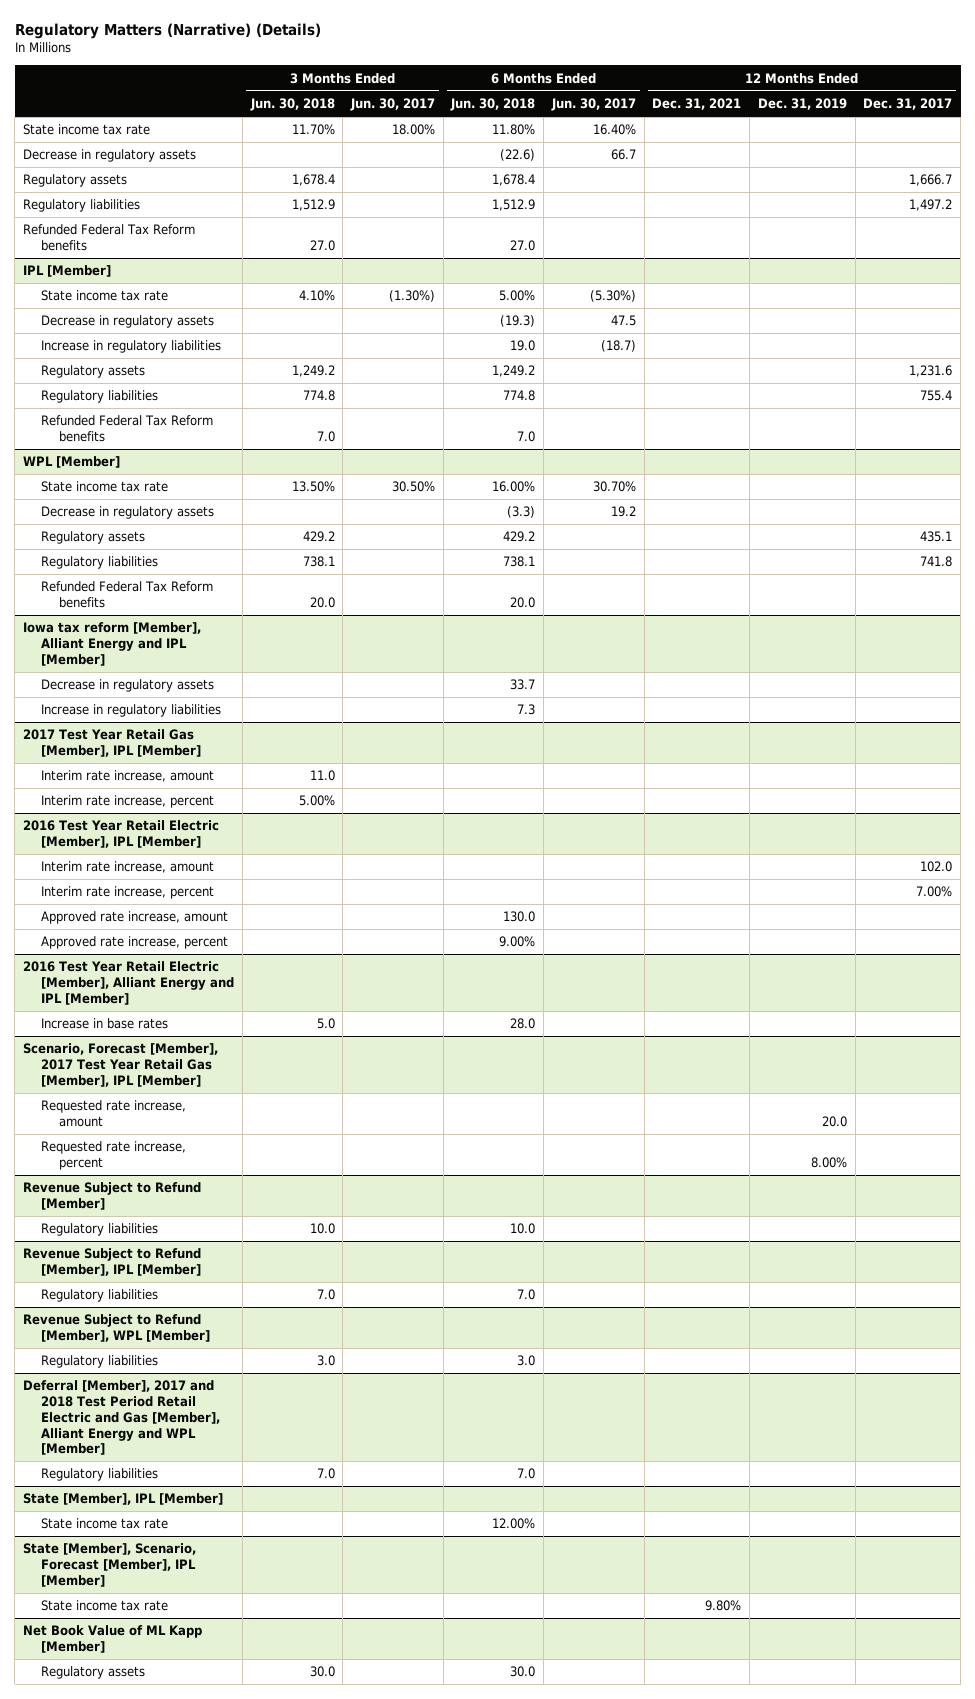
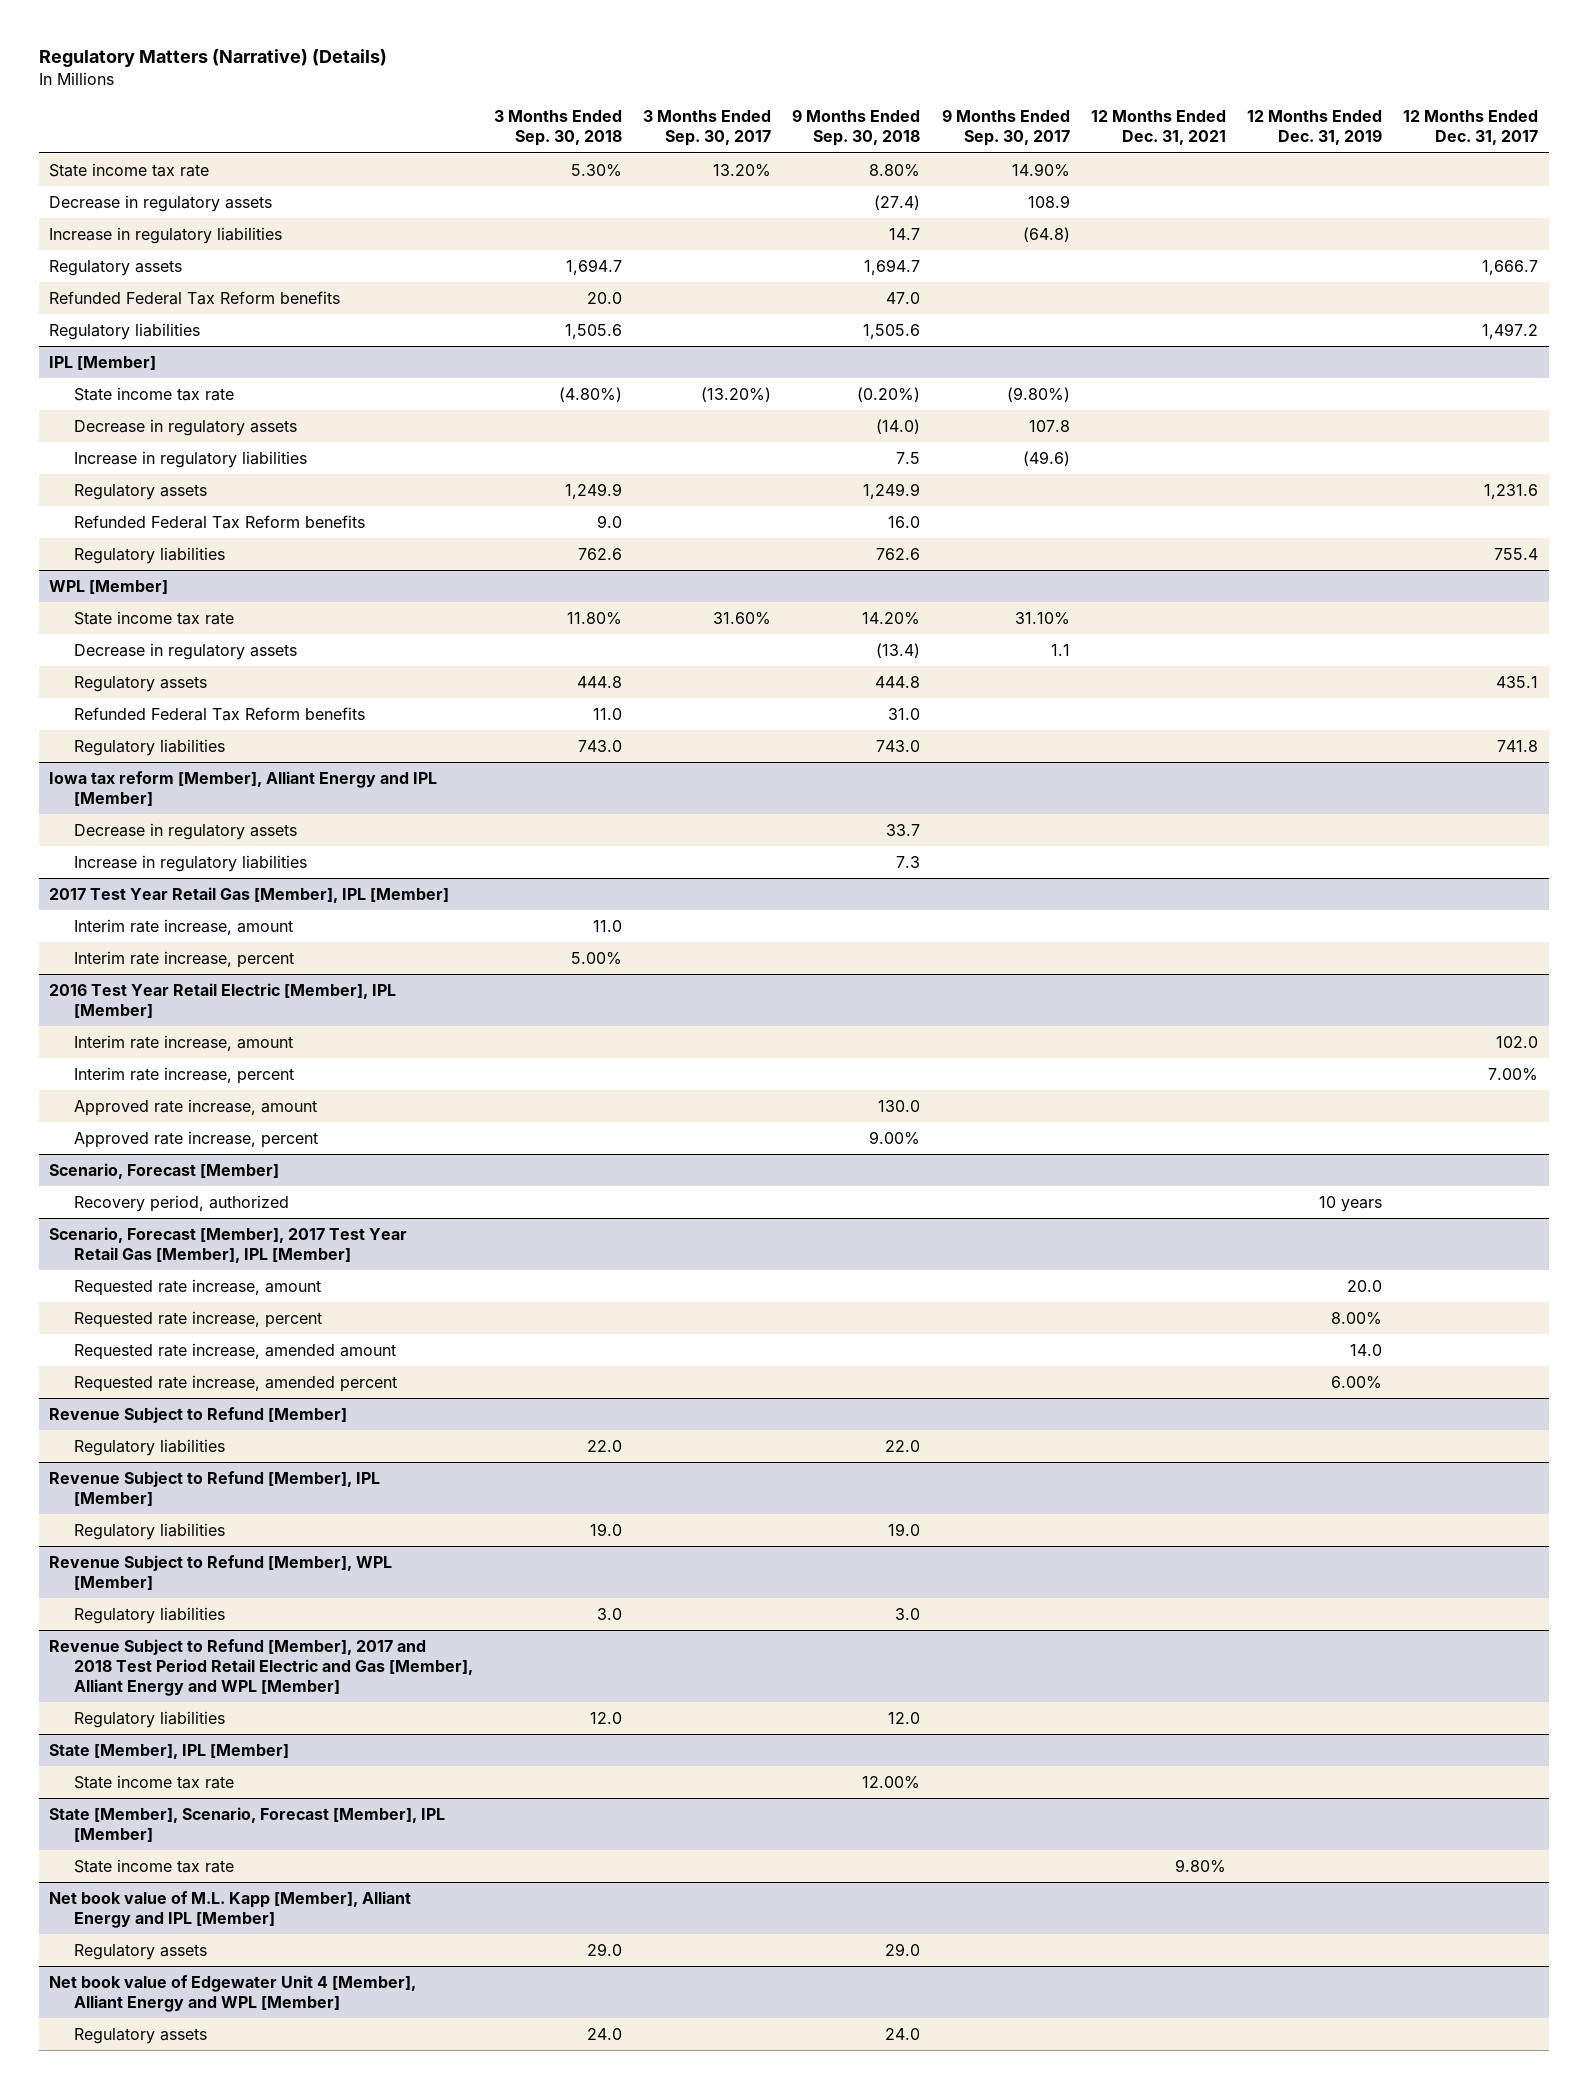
- | 3 Months Ended Jun. 30, 2018 | 3 Months Ended Jun. 30, 2017 | 6 Months Ended Jun. 30, 2018 | 6 Months Ended Jun. 30, 2017 | 12 Months Ended Dec. 31, 2021 | 12 Months Ended Dec. 31, 2019 | 12 Months Ended Dec. 31, 2017
+ | 3 Months Ended Sep. 30, 2018 | 3 Months Ended Sep. 30, 2017 | 9 Months Ended Sep. 30, 2018 | 9 Months Ended Sep. 30, 2017 | 12 Months Ended Dec. 31, 2021 | 12 Months Ended Dec. 31, 2019 | 12 Months Ended Dec. 31, 2017
+ Increase in regulatory liabilities | | | 14.7 | (64.8) | | |
moved down: Regulatory liabilities | 1,505.6 | | 1,505.6 | | | | 1,497.2
@ IPL [Member]
moved down: Regulatory liabilities | 762.6 | | 762.6 | | | | 755.4
@ WPL [Member]
moved down: Regulatory liabilities | 743.0 | | 743.0 | | | | 741.8
- 2016 Test Year Retail Electric [Member], Alliant Energy and IPL [Member]
- Increase in base rates | 5.0 | | 28.0 | | | |
+ Scenario, Forecast [Member]
+ Recovery period, authorized | | | | | | 10 years |
@ Scenario, Forecast [Member], 2017 Test Year Retail Gas [Member], IPL [Member]
+ Requested rate increase, amended amount | | | | | | 14.0 |
+ Requested rate increase, amended percent | | | | | | 6.00% |
- Deferral [Member], 2017 and 2018 Test Period Retail Electric and Gas [Member], Alliant Energy and WPL [Member]
+ Revenue Subject to Refund [Member], 2017 and 2018 Test Period Retail Electric and Gas [Member], Alliant Energy and WPL [Member]
- Net Book Value of ML Kapp [Member]
- Regulatory assets | 30.0 | | 30.0 | | | |
+ Net book value of M.L. Kapp [Member], Alliant Energy and IPL [Member]
+ Regulatory assets | 29.0 | | 29.0 | | | |
+ Net book value of Edgewater Unit 4 [Member], Alliant Energy and WPL [Member]
+ Regulatory assets | 24.0 | | 24.0 | | | |

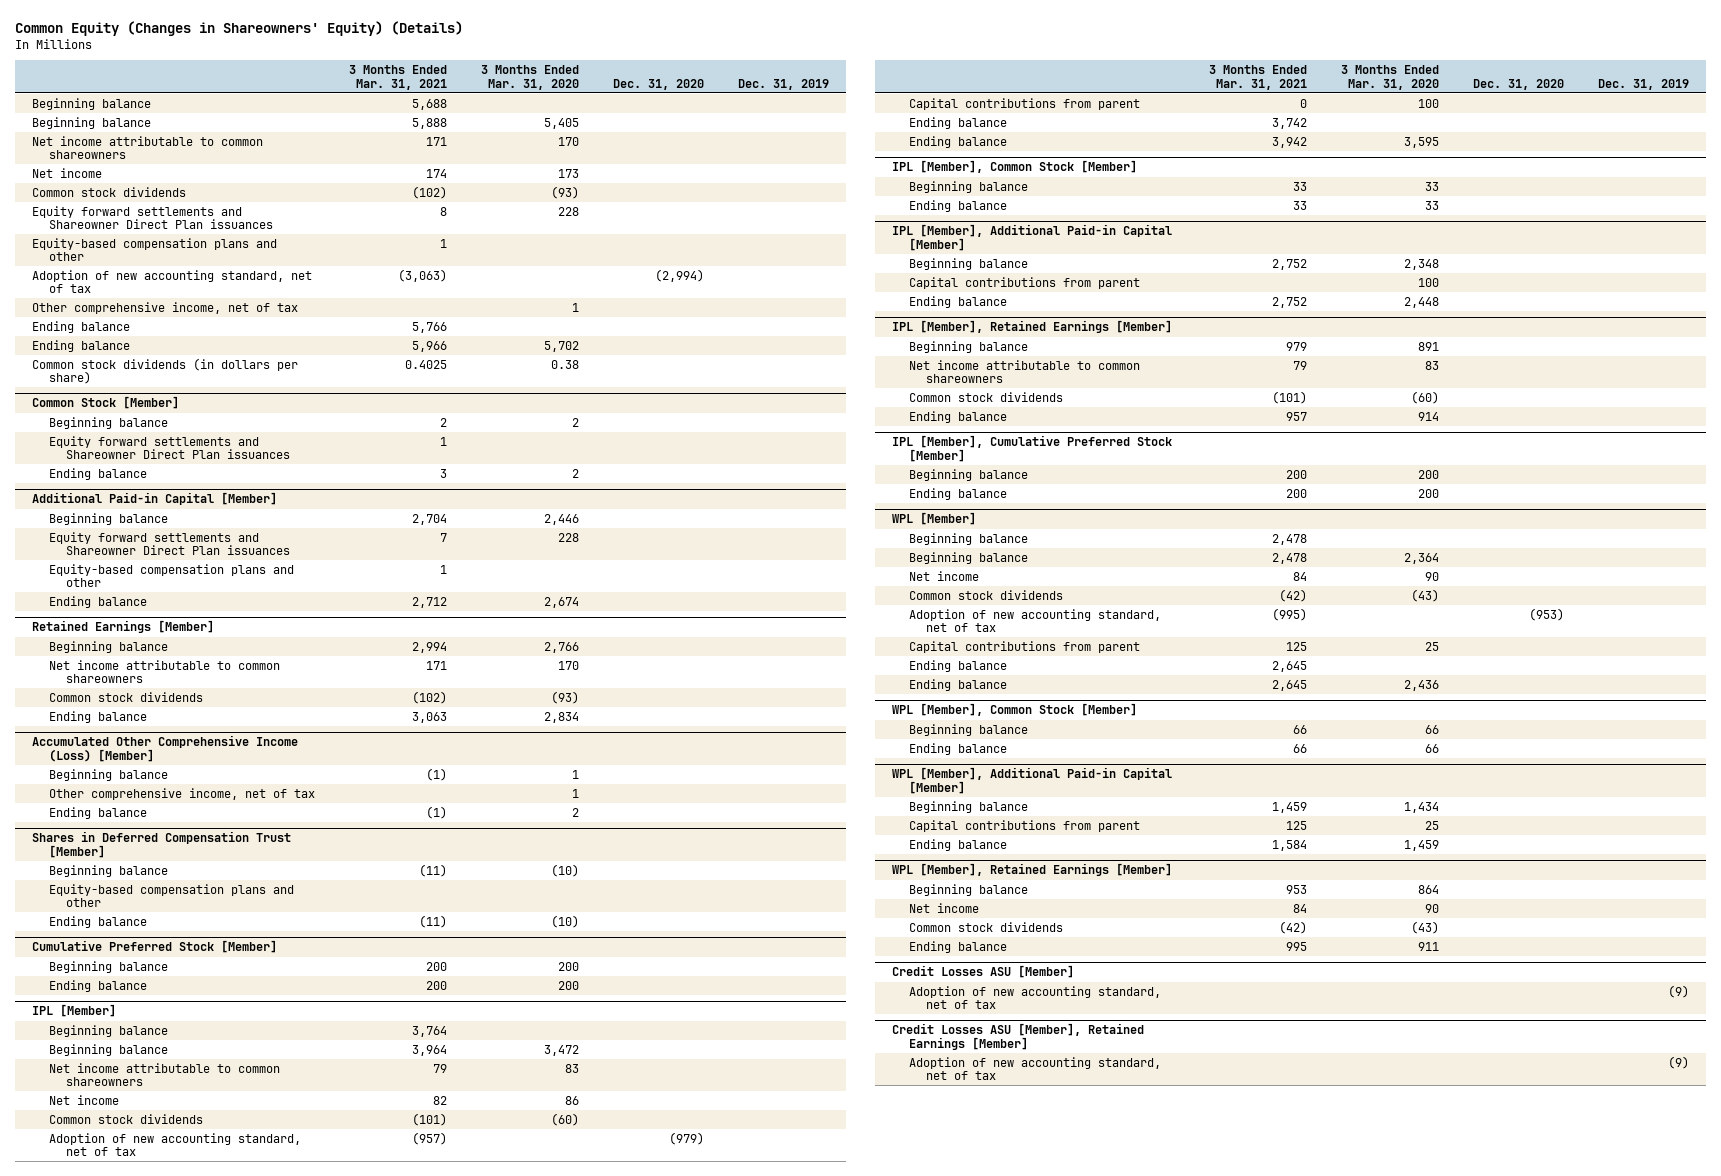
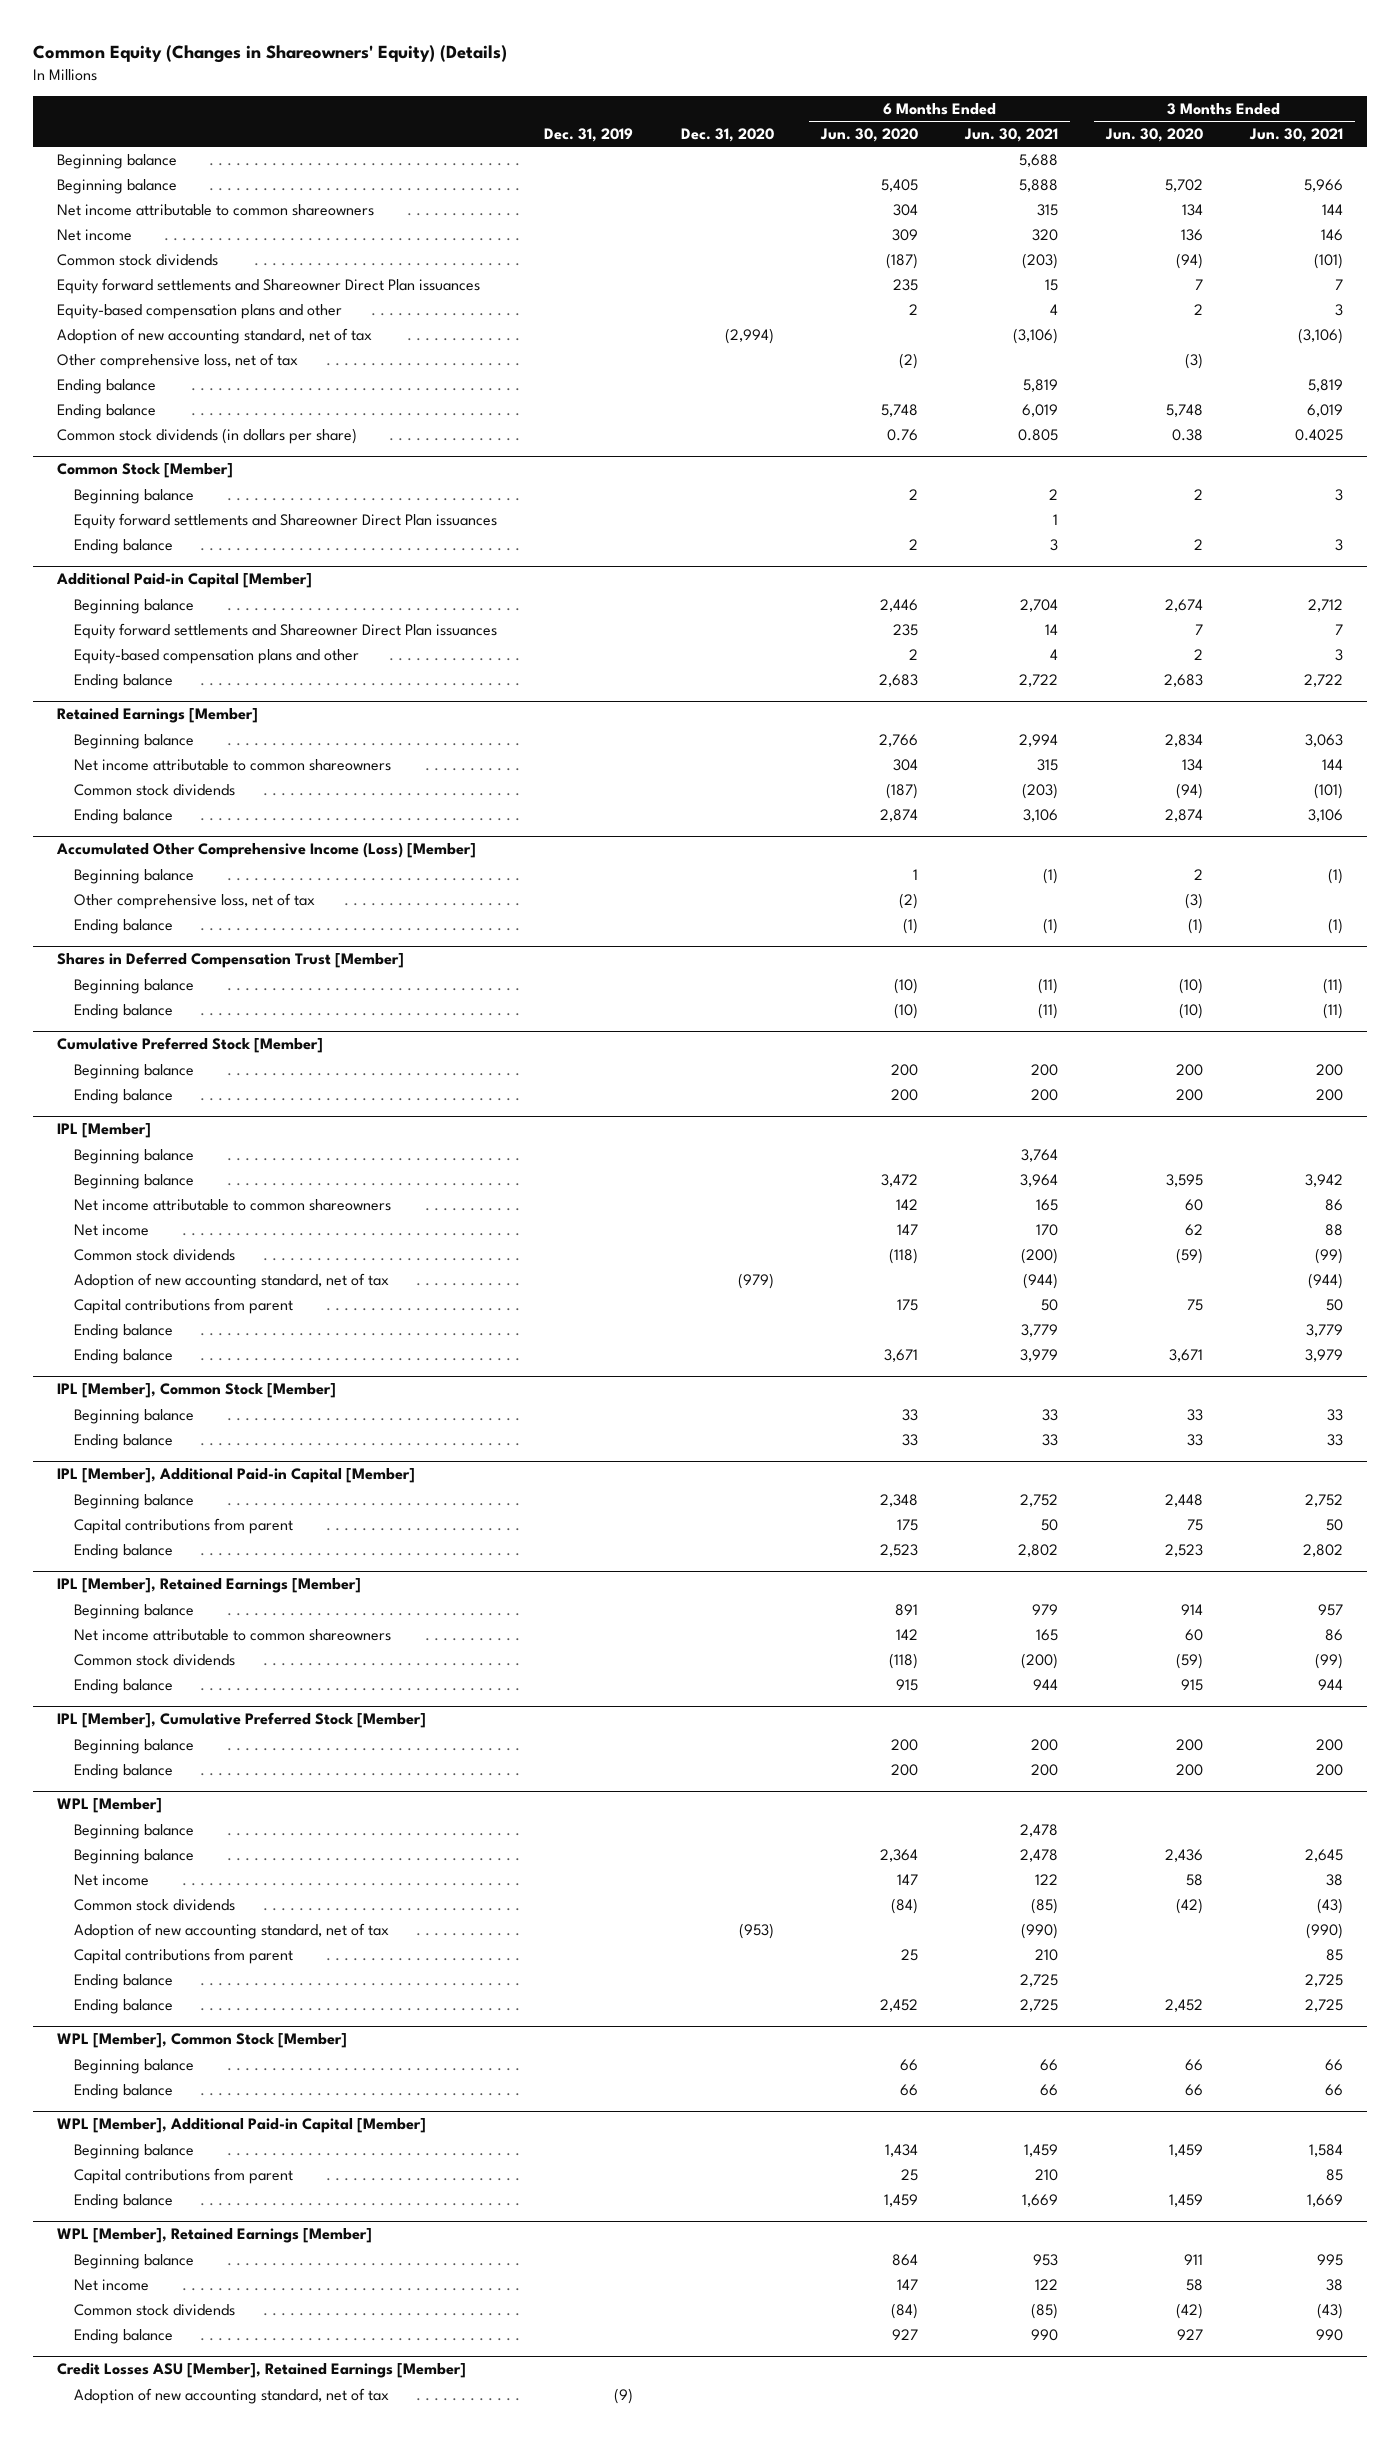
- | 3 Months Ended Mar. 31, 2021 | 3 Months Ended Mar. 31, 2020 | Dec. 31, 2020 | Dec. 31, 2019
+ | Dec. 31, 2019 | Dec. 31, 2020 | 6 Months Ended Jun. 30, 2020 | 6 Months Ended Jun. 30, 2021 | 3 Months Ended Jun. 30, 2020 | 3 Months Ended Jun. 30, 2021
- Other comprehensive income, net of tax | | 1 | |
+ Other comprehensive loss, net of tax | | | (2) | | (3) |
@ Accumulated Other Comprehensive Income (Loss) [Member]
- Other comprehensive income, net of tax | | 1 | |
+ Other comprehensive loss, net of tax | | | (2) | | (3) |
@ Shares in Deferred Compensation Trust [Member]
- Equity-based compensation plans and other
- Credit Losses ASU [Member]
- Adoption of new accounting standard, net of tax | | | | (9)

